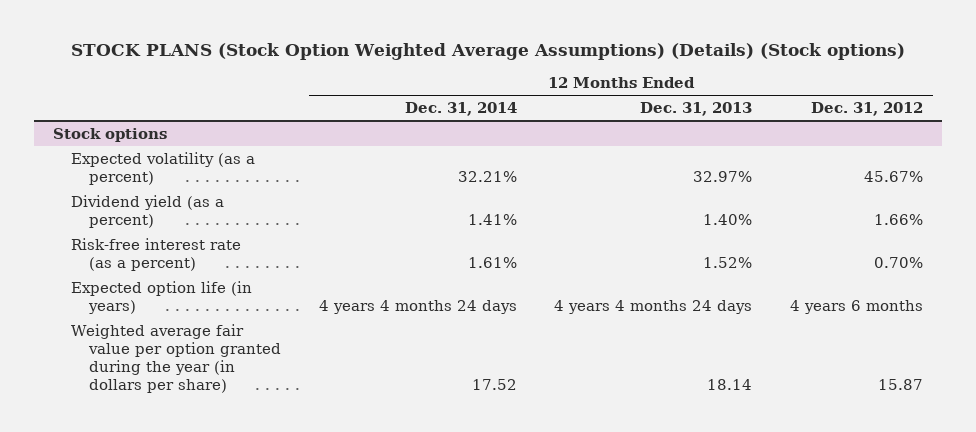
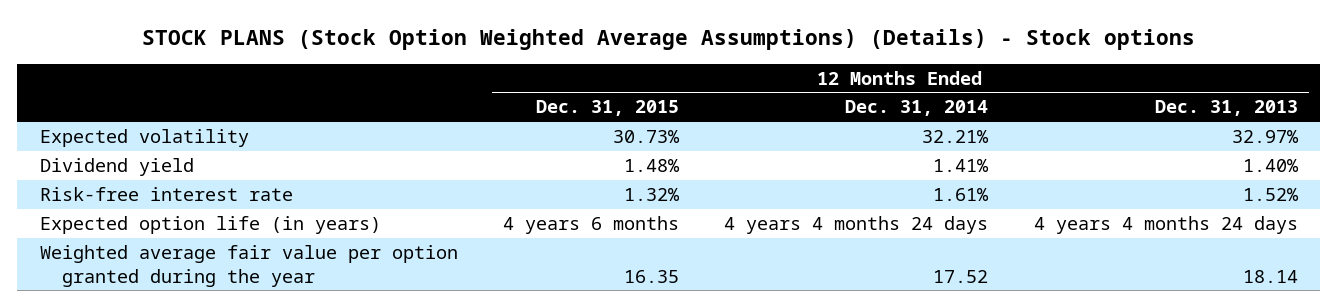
- STOCK PLANS (Stock Option Weighted Average Assumptions) (Details) (Stock options)
+ STOCK PLANS (Stock Option Weighted Average Assumptions) (Details) - Stock options
- | 12 Months Ended Dec. 31, 2014 | 12 Months Ended Dec. 31, 2013 | 12 Months Ended Dec. 31, 2012
+ | 12 Months Ended Dec. 31, 2015 | 12 Months Ended Dec. 31, 2014 | 12 Months Ended Dec. 31, 2013
- Stock options
- Expected volatility (as a percent) | 32.21% | 32.97% | 45.67%
- Dividend yield (as a percent) | 1.41% | 1.40% | 1.66%
- Risk-free interest rate (as a percent) | 1.61% | 1.52% | 0.70%
+ Expected volatility | 30.73% | 32.21% | 32.97%
+ Dividend yield | 1.48% | 1.41% | 1.40%
+ Risk-free interest rate | 1.32% | 1.61% | 1.52%
- Weighted average fair value per option granted during the year (in dollars per share) | 17.52 | 18.14 | 15.87
+ Weighted average fair value per option granted during the year | 16.35 | 17.52 | 18.14

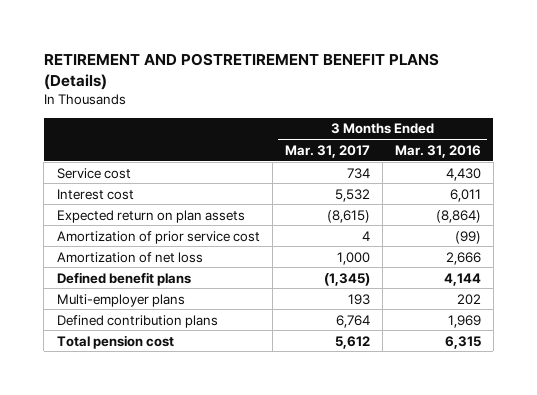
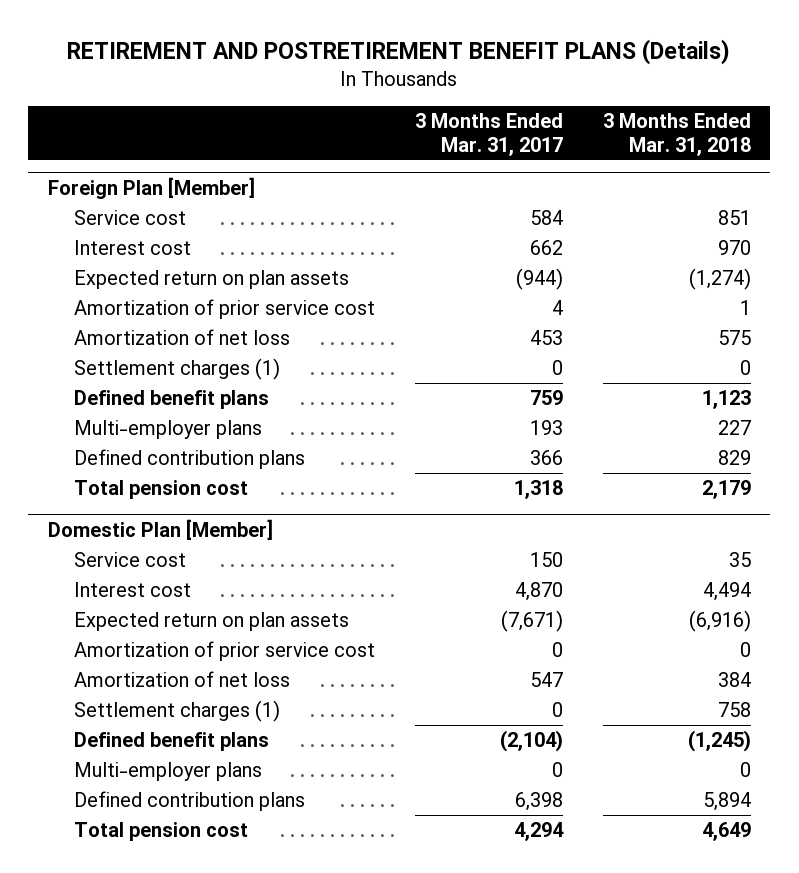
- | 3 Months Ended Mar. 31, 2017 | 3 Months Ended Mar. 31, 2016
+ | 3 Months Ended Mar. 31, 2017 | 3 Months Ended Mar. 31, 2018
- Service cost | 734 | 4,430
- Interest cost | 5,532 | 6,011
- Expected return on plan assets | (8,615) | (8,864)
+ Foreign Plan [Member]
+ Service cost | 584 | 851
+ Interest cost | 662 | 970
+ Expected return on plan assets | (944) | (1,274)
- Amortization of net loss | 1,000 | 2,666
- Defined benefit plans | (1,345) | 4,144
+ Amortization of net loss | 453 | 575
+ Settlement charges (1) | 0 | 0
+ Defined benefit plans | 759 | 1,123
- Defined contribution plans | 6,764 | 1,969
- Total pension cost | 5,612 | 6,315
+ Defined contribution plans | 366 | 829
+ Total pension cost | 1,318 | 2,179
+ Domestic Plan [Member]
+ Service cost | 150 | 35
+ Interest cost | 4,870 | 4,494
+ Expected return on plan assets | (7,671) | (6,916)
+ Amortization of prior service cost | 0 | 0
+ Amortization of net loss | 547 | 384
+ Settlement charges (1) | 0 | 758
+ Defined benefit plans | (2,104) | (1,245)
+ Multi-employer plans | 0 | 0
+ Defined contribution plans | 6,398 | 5,894
+ Total pension cost | 4,294 | 4,649

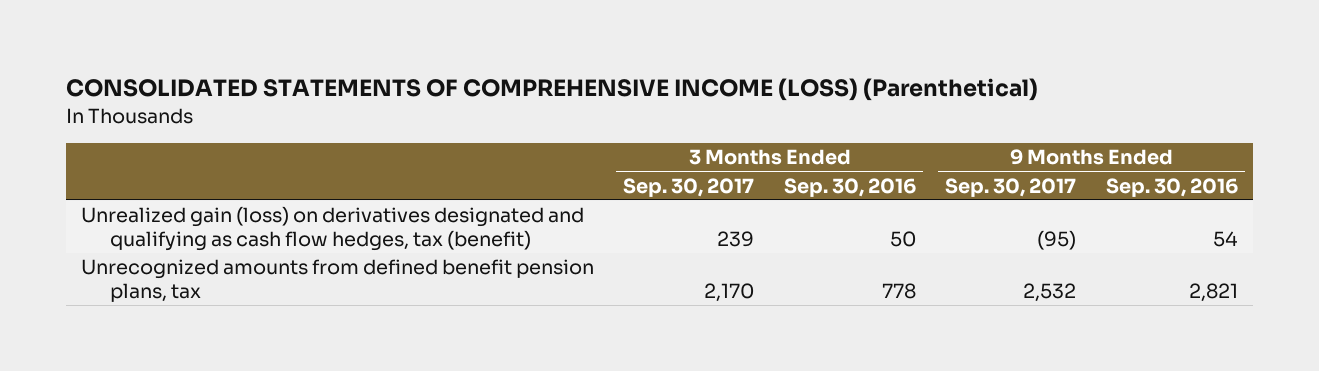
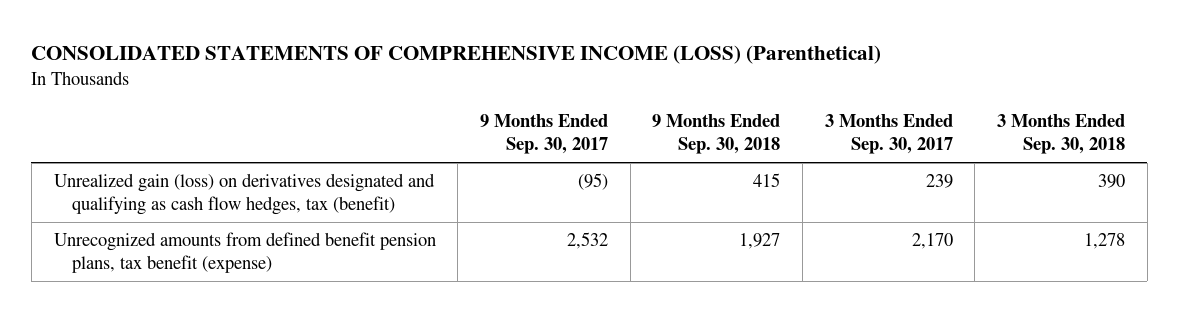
- | 3 Months Ended Sep. 30, 2017 | 3 Months Ended Sep. 30, 2016 | 9 Months Ended Sep. 30, 2017 | 9 Months Ended Sep. 30, 2016
+ | 9 Months Ended Sep. 30, 2017 | 9 Months Ended Sep. 30, 2018 | 3 Months Ended Sep. 30, 2017 | 3 Months Ended Sep. 30, 2018
- Unrecognized amounts from defined benefit pension plans, tax | 2,170 | 778 | 2,532 | 2,821
+ Unrecognized amounts from defined benefit pension plans, tax benefit (expense) | 2,532 | 1,927 | 2,170 | 1,278

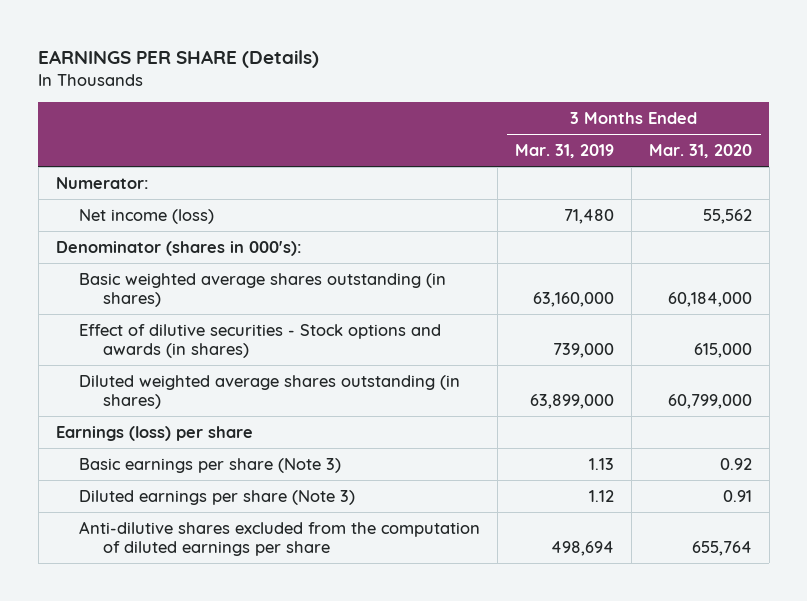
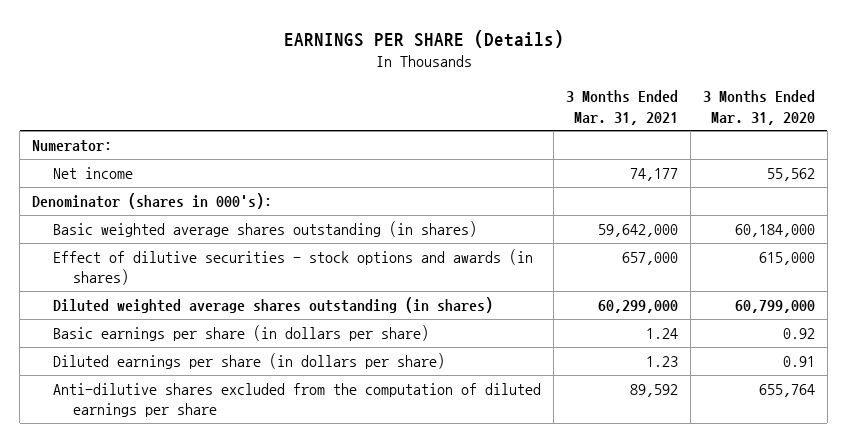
- | 3 Months Ended Mar. 31, 2019 | 3 Months Ended Mar. 31, 2020
+ | 3 Months Ended Mar. 31, 2021 | 3 Months Ended Mar. 31, 2020
- Net income (loss) | 71,480 | 55,562
+ Net income | 74,177 | 55,562
- Effect of dilutive securities - Stock options and awards (in shares) | 739,000 | 615,000
+ Effect of dilutive securities - stock options and awards (in shares) | 657,000 | 615,000
- Earnings (loss) per share
- Basic earnings per share (Note 3) | 1.13 | 0.92
- Diluted earnings per share (Note 3) | 1.12 | 0.91
+ Basic earnings per share (in dollars per share) | 1.24 | 0.92
+ Diluted earnings per share (in dollars per share) | 1.23 | 0.91

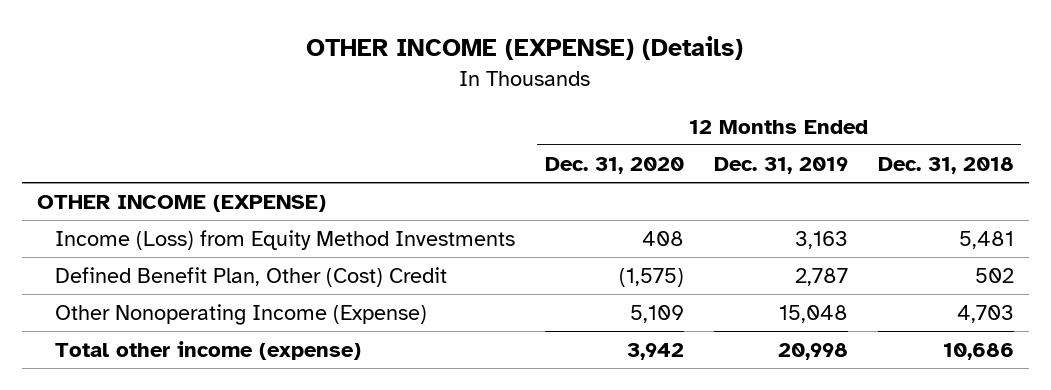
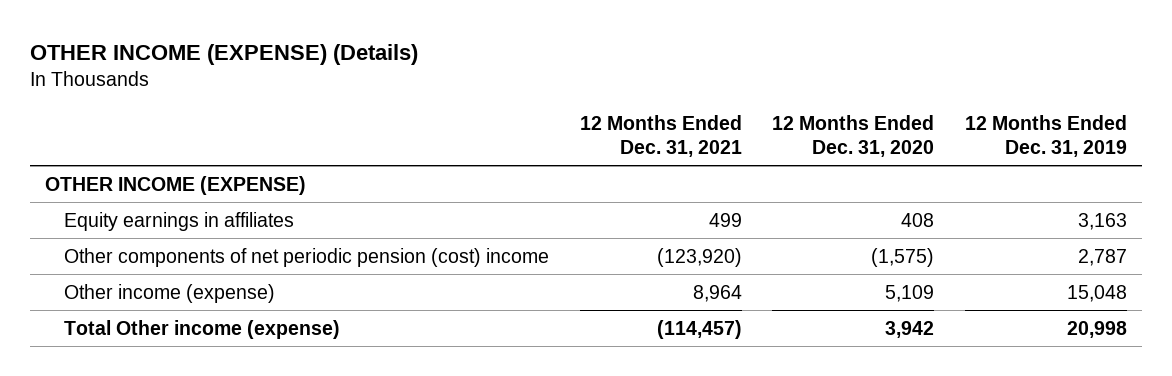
- | 12 Months Ended Dec. 31, 2020 | 12 Months Ended Dec. 31, 2019 | 12 Months Ended Dec. 31, 2018
+ | 12 Months Ended Dec. 31, 2021 | 12 Months Ended Dec. 31, 2020 | 12 Months Ended Dec. 31, 2019
- Income (Loss) from Equity Method Investments | 408 | 3,163 | 5,481
- Defined Benefit Plan, Other (Cost) Credit | (1,575) | 2,787 | 502
- Other Nonoperating Income (Expense) | 5,109 | 15,048 | 4,703
- Total other income (expense) | 3,942 | 20,998 | 10,686
+ Equity earnings in affiliates | 499 | 408 | 3,163
+ Other components of net periodic pension (cost) income | (123,920) | (1,575) | 2,787
+ Other income (expense) | 8,964 | 5,109 | 15,048
+ Total Other income (expense) | (114,457) | 3,942 | 20,998

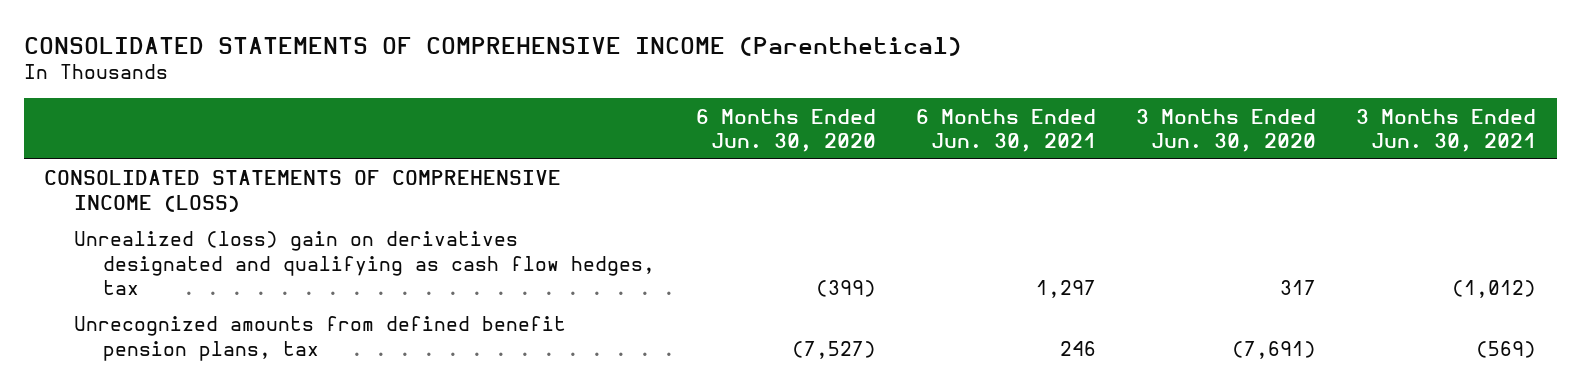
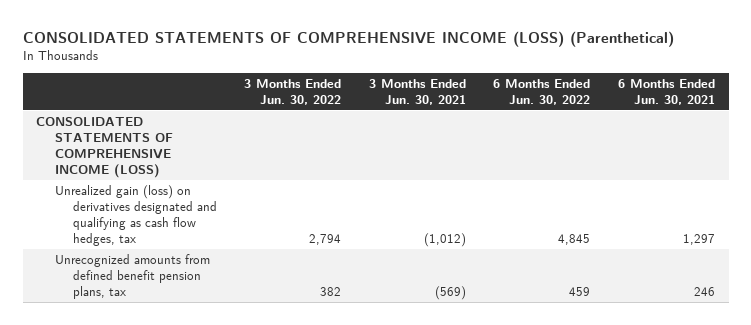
- CONSOLIDATED STATEMENTS OF COMPREHENSIVE INCOME (Parenthetical)
+ CONSOLIDATED STATEMENTS OF COMPREHENSIVE INCOME (LOSS) (Parenthetical)
- | 6 Months Ended Jun. 30, 2020 | 6 Months Ended Jun. 30, 2021 | 3 Months Ended Jun. 30, 2020 | 3 Months Ended Jun. 30, 2021
+ | 3 Months Ended Jun. 30, 2022 | 3 Months Ended Jun. 30, 2021 | 6 Months Ended Jun. 30, 2022 | 6 Months Ended Jun. 30, 2021
- Unrealized (loss) gain on derivatives designated and qualifying as cash flow hedges, tax | (399) | 1,297 | 317 | (1,012)
+ Unrealized gain (loss) on derivatives designated and qualifying as cash flow hedges, tax | 2,794 | (1,012) | 4,845 | 1,297

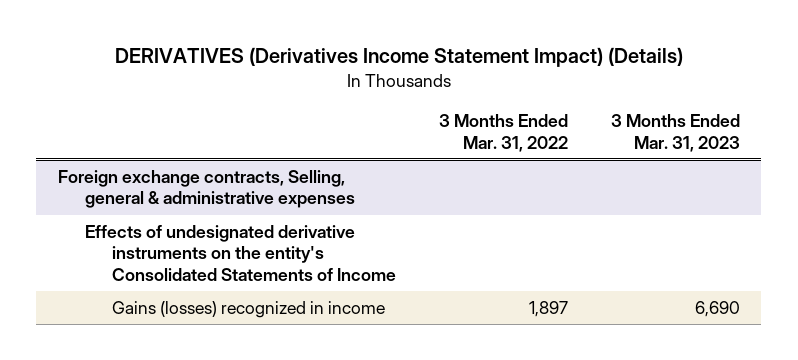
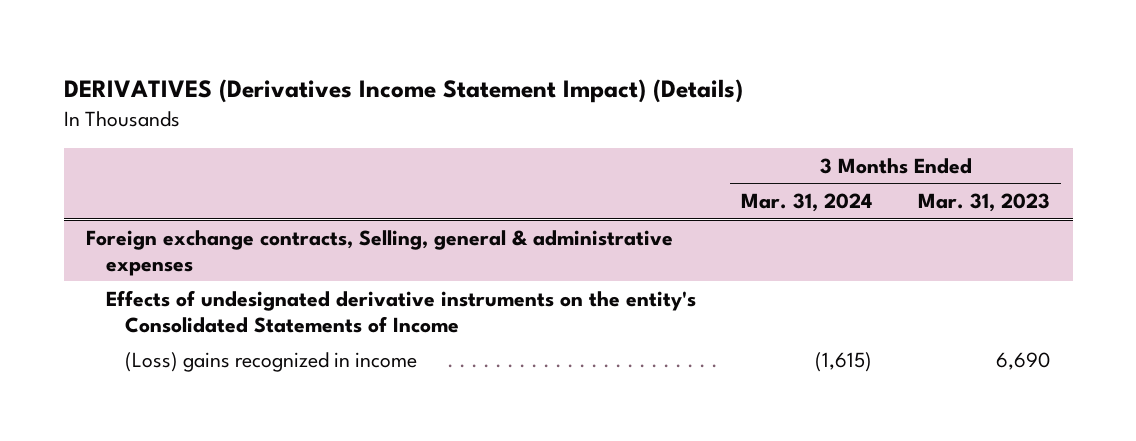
- | 3 Months Ended Mar. 31, 2022 | 3 Months Ended Mar. 31, 2023
+ | 3 Months Ended Mar. 31, 2024 | 3 Months Ended Mar. 31, 2023
@ Foreign exchange contracts, Selling, general & administrative expenses
- Gains (losses) recognized in income | 1,897 | 6,690
+ (Loss) gains recognized in income | (1,615) | 6,690

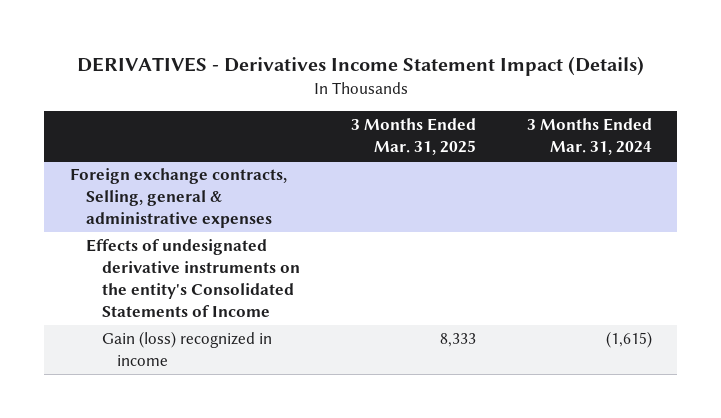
- DERIVATIVES (Derivatives Income Statement Impact) (Details)
+ DERIVATIVES - Derivatives Income Statement Impact (Details)
- | 3 Months Ended Mar. 31, 2024 | 3 Months Ended Mar. 31, 2023
+ | 3 Months Ended Mar. 31, 2025 | 3 Months Ended Mar. 31, 2024
@ Foreign exchange contracts, Selling, general & administrative expenses
- (Loss) gains recognized in income | (1,615) | 6,690
+ Gain (loss) recognized in income | 8,333 | (1,615)

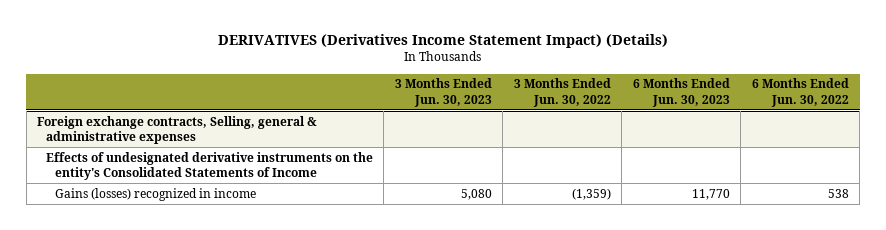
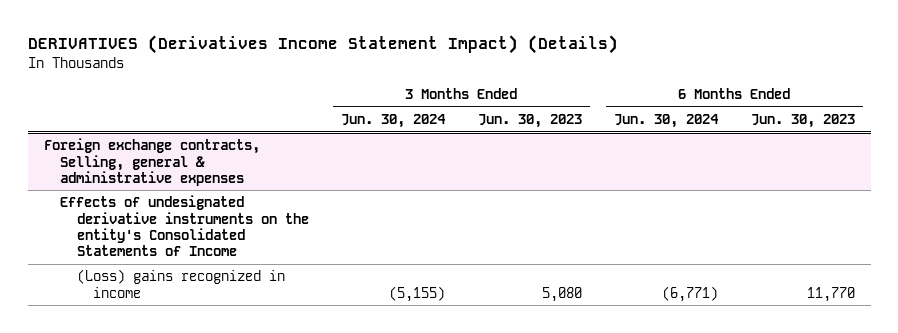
- | 3 Months Ended Jun. 30, 2023 | 3 Months Ended Jun. 30, 2022 | 6 Months Ended Jun. 30, 2023 | 6 Months Ended Jun. 30, 2022
+ | 3 Months Ended Jun. 30, 2024 | 3 Months Ended Jun. 30, 2023 | 6 Months Ended Jun. 30, 2024 | 6 Months Ended Jun. 30, 2023
@ Foreign exchange contracts, Selling, general & administrative expenses
- Gains (losses) recognized in income | 5,080 | (1,359) | 11,770 | 538
+ (Loss) gains recognized in income | (5,155) | 5,080 | (6,771) | 11,770

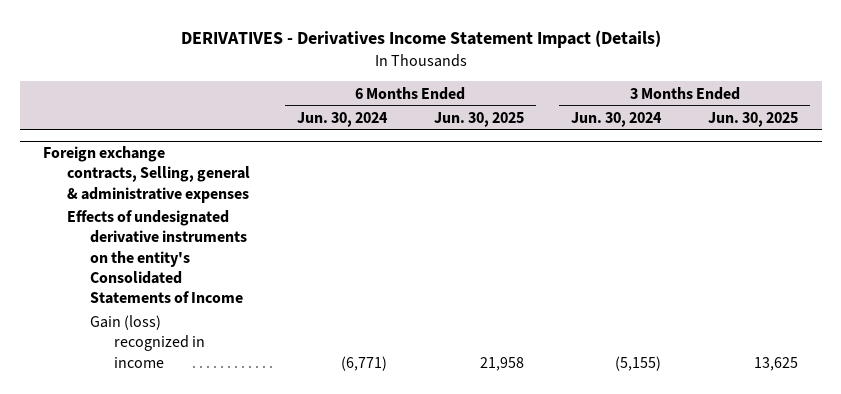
- DERIVATIVES (Derivatives Income Statement Impact) (Details)
+ DERIVATIVES - Derivatives Income Statement Impact (Details)
- | 3 Months Ended Jun. 30, 2024 | 3 Months Ended Jun. 30, 2023 | 6 Months Ended Jun. 30, 2024 | 6 Months Ended Jun. 30, 2023
+ | 6 Months Ended Jun. 30, 2024 | 6 Months Ended Jun. 30, 2025 | 3 Months Ended Jun. 30, 2024 | 3 Months Ended Jun. 30, 2025
@ Foreign exchange contracts, Selling, general & administrative expenses
- (Loss) gains recognized in income | (5,155) | 5,080 | (6,771) | 11,770
+ Gain (loss) recognized in income | (6,771) | 21,958 | (5,155) | 13,625

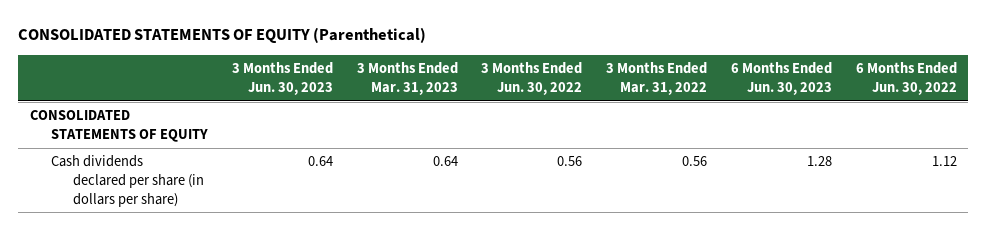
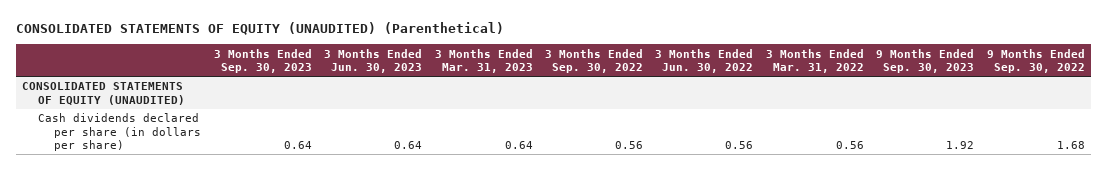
- CONSOLIDATED STATEMENTS OF EQUITY (Parenthetical)
+ CONSOLIDATED STATEMENTS OF EQUITY (UNAUDITED) (Parenthetical)
- | 3 Months Ended Jun. 30, 2023 | 3 Months Ended Mar. 31, 2023 | 3 Months Ended Jun. 30, 2022 | 3 Months Ended Mar. 31, 2022 | 6 Months Ended Jun. 30, 2023 | 6 Months Ended Jun. 30, 2022
+ | 3 Months Ended Sep. 30, 2023 | 3 Months Ended Jun. 30, 2023 | 3 Months Ended Mar. 31, 2023 | 3 Months Ended Sep. 30, 2022 | 3 Months Ended Jun. 30, 2022 | 3 Months Ended Mar. 31, 2022 | 9 Months Ended Sep. 30, 2023 | 9 Months Ended Sep. 30, 2022
- CONSOLIDATED STATEMENTS OF EQUITY
+ CONSOLIDATED STATEMENTS OF EQUITY (UNAUDITED)

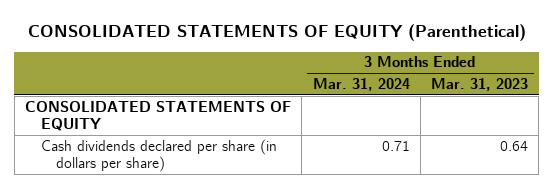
- CONSOLIDATED STATEMENTS OF EQUITY (UNAUDITED) (Parenthetical)
+ CONSOLIDATED STATEMENTS OF EQUITY (Parenthetical)
- | 3 Months Ended Sep. 30, 2023 | 3 Months Ended Jun. 30, 2023 | 3 Months Ended Mar. 31, 2023 | 3 Months Ended Sep. 30, 2022 | 3 Months Ended Jun. 30, 2022 | 3 Months Ended Mar. 31, 2022 | 9 Months Ended Sep. 30, 2023 | 9 Months Ended Sep. 30, 2022
+ | 3 Months Ended Mar. 31, 2024 | 3 Months Ended Mar. 31, 2023
- CONSOLIDATED STATEMENTS OF EQUITY (UNAUDITED)
+ CONSOLIDATED STATEMENTS OF EQUITY

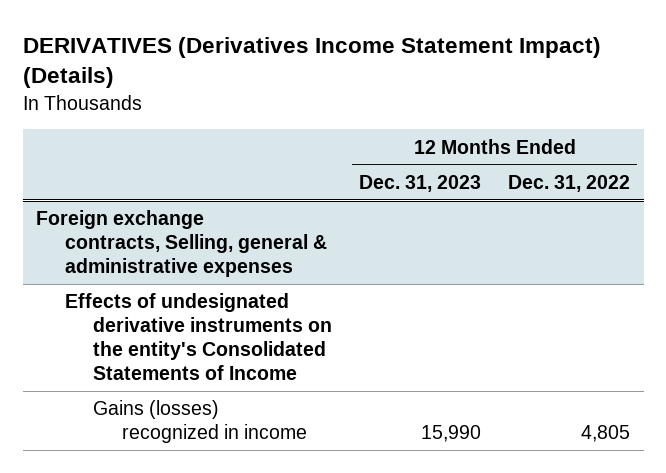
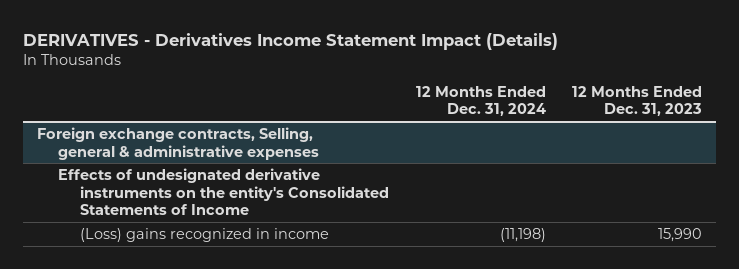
- DERIVATIVES (Derivatives Income Statement Impact) (Details)
+ DERIVATIVES - Derivatives Income Statement Impact (Details)
- | 12 Months Ended Dec. 31, 2023 | 12 Months Ended Dec. 31, 2022
+ | 12 Months Ended Dec. 31, 2024 | 12 Months Ended Dec. 31, 2023
@ Foreign exchange contracts, Selling, general & administrative expenses
- Gains (losses) recognized in income | 15,990 | 4,805
+ (Loss) gains recognized in income | (11,198) | 15,990

